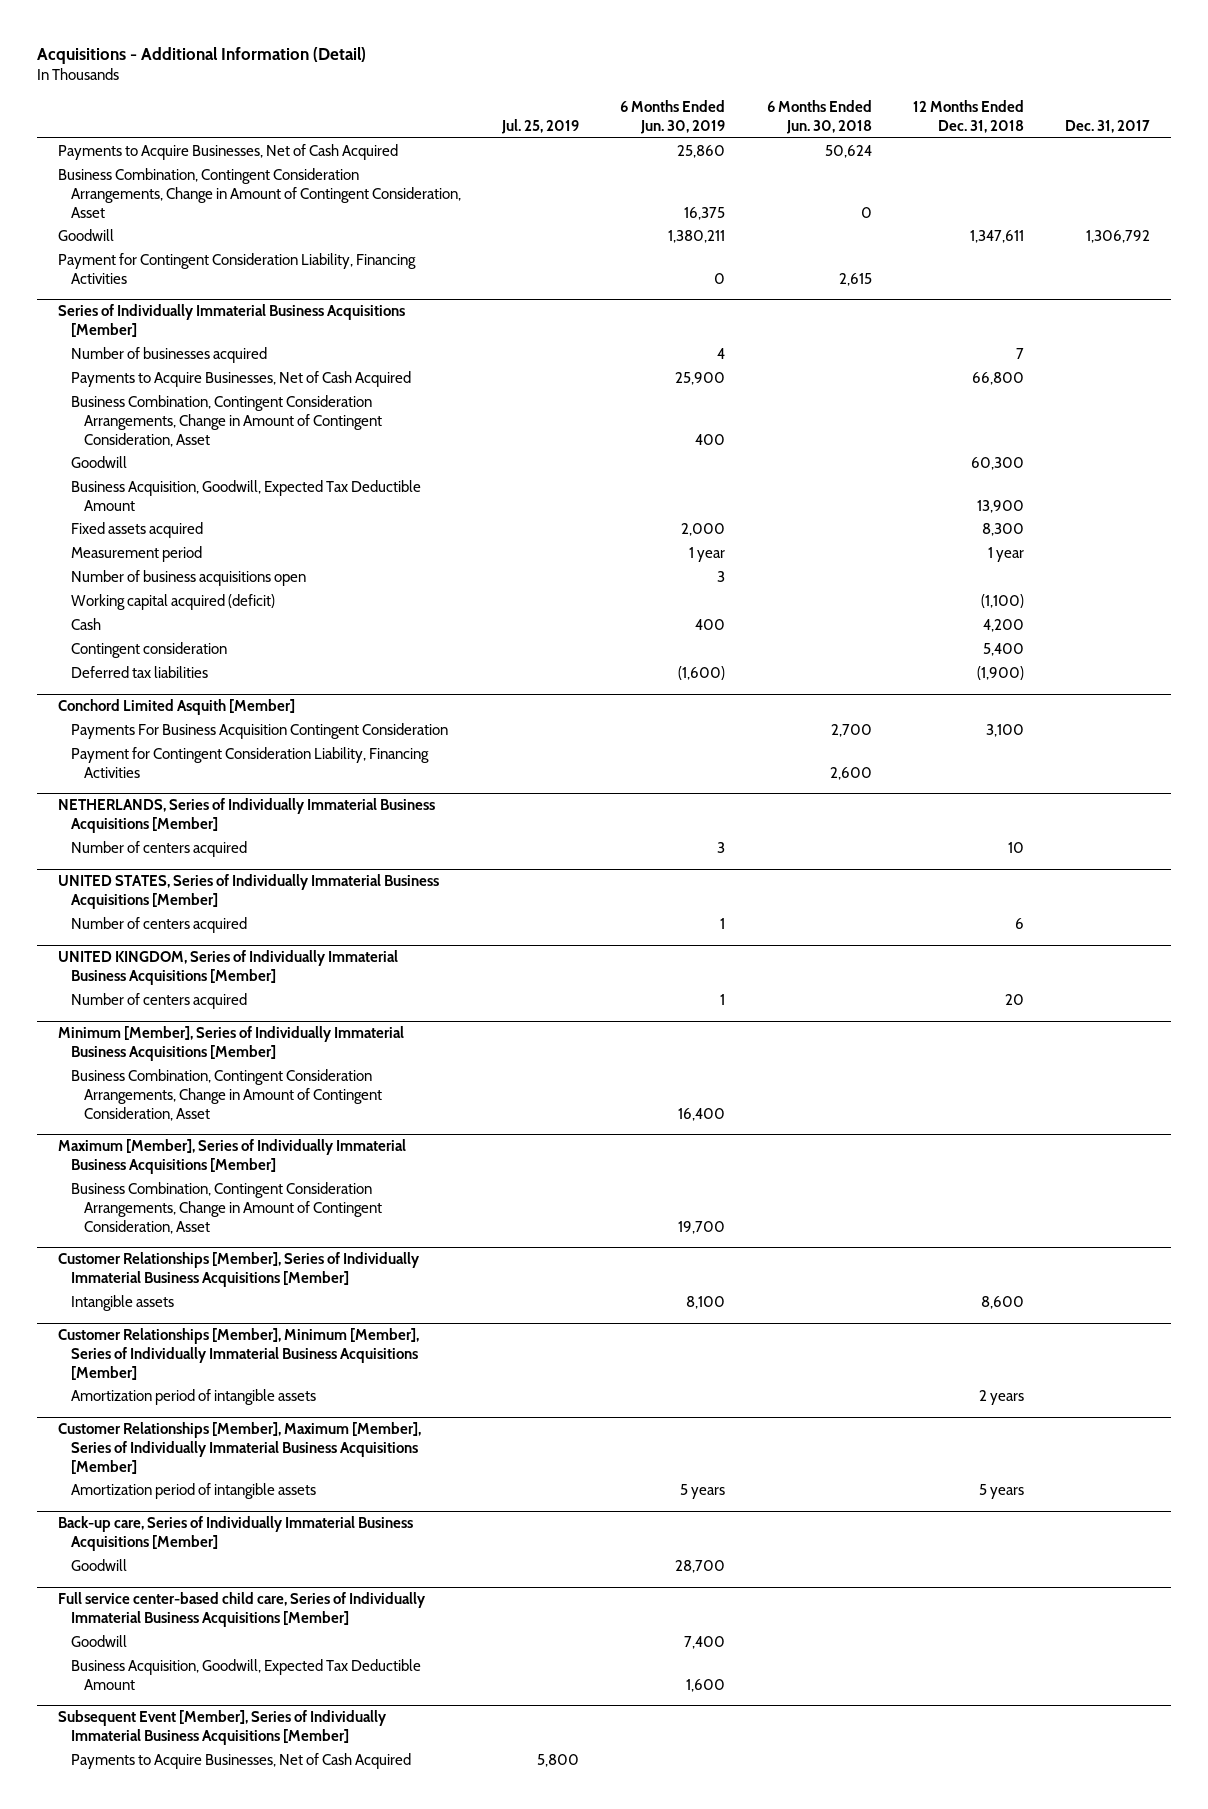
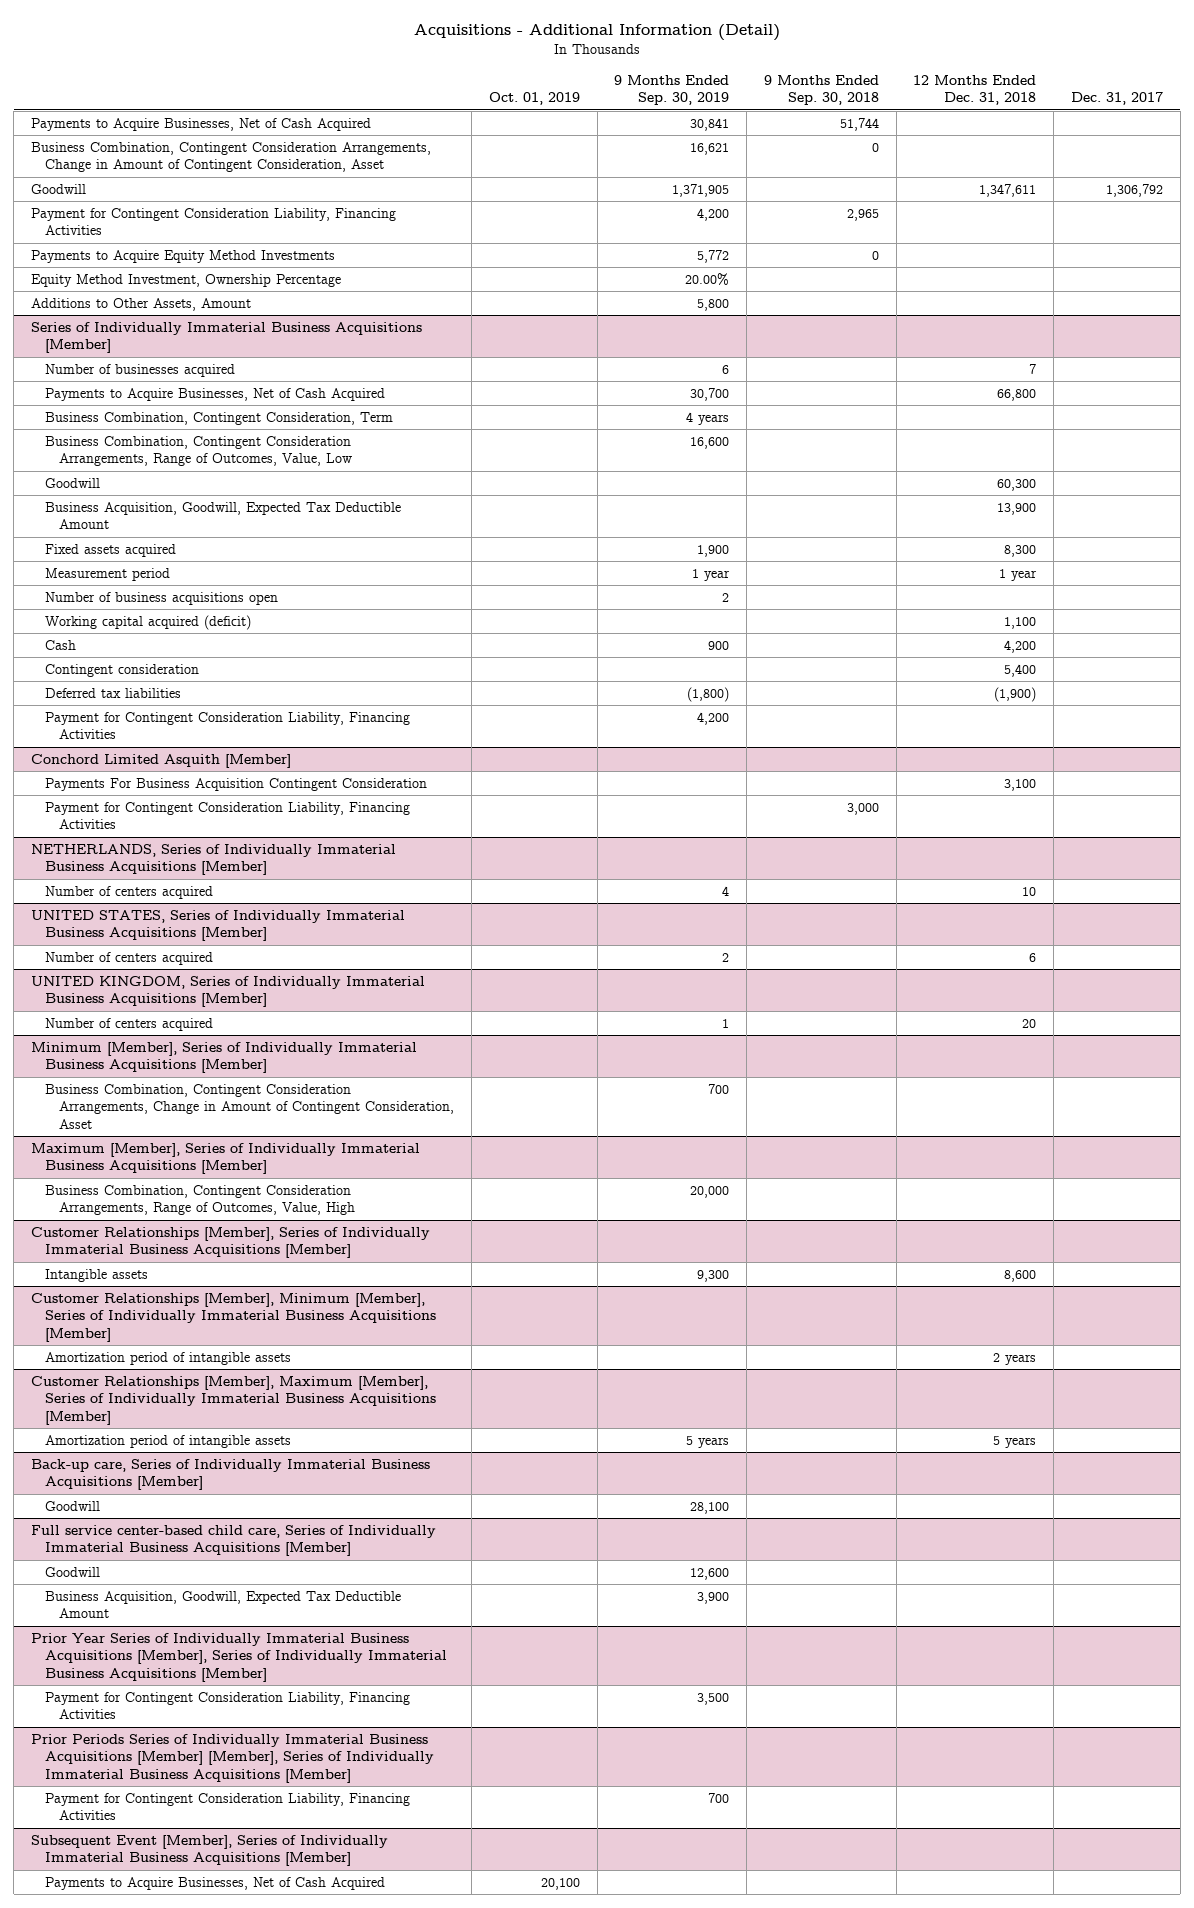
- | Jul. 25, 2019 | 6 Months Ended Jun. 30, 2019 | 6 Months Ended Jun. 30, 2018 | 12 Months Ended Dec. 31, 2018 | Dec. 31, 2017
+ | Oct. 01, 2019 | 9 Months Ended Sep. 30, 2019 | 9 Months Ended Sep. 30, 2018 | 12 Months Ended Dec. 31, 2018 | Dec. 31, 2017
+ Payments to Acquire Equity Method Investments | | 5,772 | 0 | |
+ Equity Method Investment, Ownership Percentage | | 20.00% | | |
+ Additions to Other Assets, Amount | | 5,800 | | |
@ Series of Individually Immaterial Business Acquisitions [Member]
- Business Combination, Contingent Consideration Arrangements, Change in Amount of Contingent Consideration, Asset | | 400 | | |
+ Business Combination, Contingent Consideration, Term | | 4 years | | |
+ Business Combination, Contingent Consideration Arrangements, Range of Outcomes, Value, Low | | 16,600 | | |
- Working capital acquired (deficit) | | | | (1,100) |
+ Working capital acquired (deficit) | | | | 1,100 |
+ Payment for Contingent Consideration Liability, Financing Activities | | 4,200 | | |
@ Maximum [Member], Series of Individually Immaterial Business Acquisitions [Member]
- Business Combination, Contingent Consideration Arrangements, Change in Amount of Contingent Consideration, Asset | | 19,700 | | |
+ Business Combination, Contingent Consideration Arrangements, Range of Outcomes, Value, High | | 20,000 | | |
+ Prior Year Series of Individually Immaterial Business Acquisitions [Member], Series of Individually Immaterial Business Acquisitions [Member]
+ Payment for Contingent Consideration Liability, Financing Activities | | 3,500 | | |
+ Prior Periods Series of Individually Immaterial Business Acquisitions [Member] [Member], Series of Individually Immaterial Business Acquisitions [Member]
+ Payment for Contingent Consideration Liability, Financing Activities | | 700 | | |

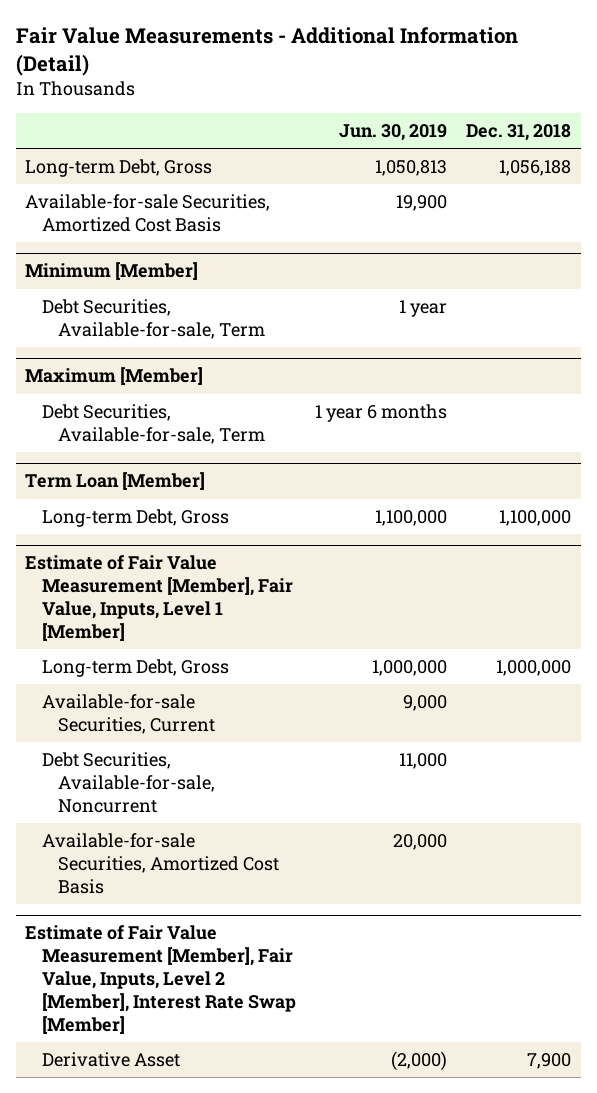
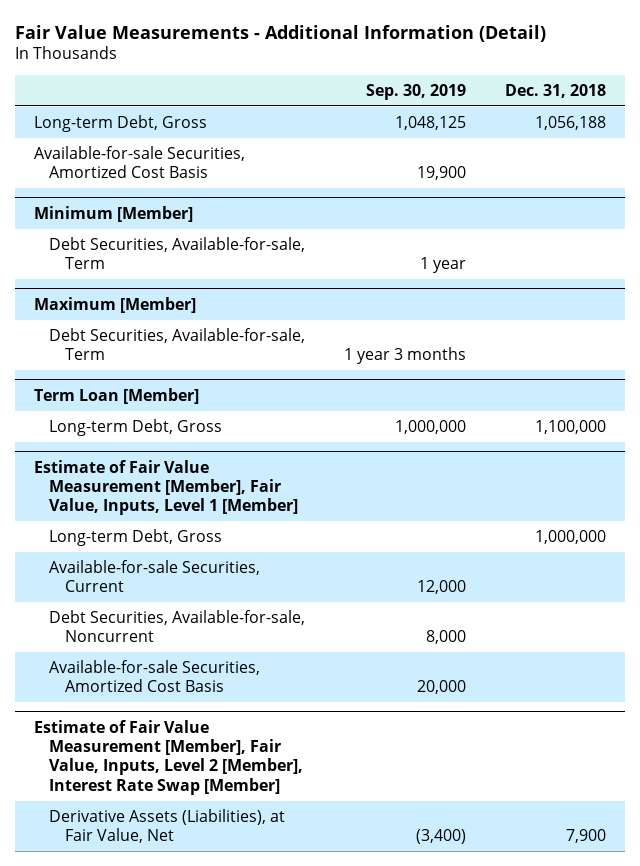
- | Jun. 30, 2019 | Dec. 31, 2018
+ | Sep. 30, 2019 | Dec. 31, 2018
@ Estimate of Fair Value Measurement [Member], Fair Value, Inputs, Level 2 [Member], Interest Rate Swap [Member]
- Derivative Asset | (2,000) | 7,900
+ Derivative Assets (Liabilities), at Fair Value, Net | (3,400) | 7,900

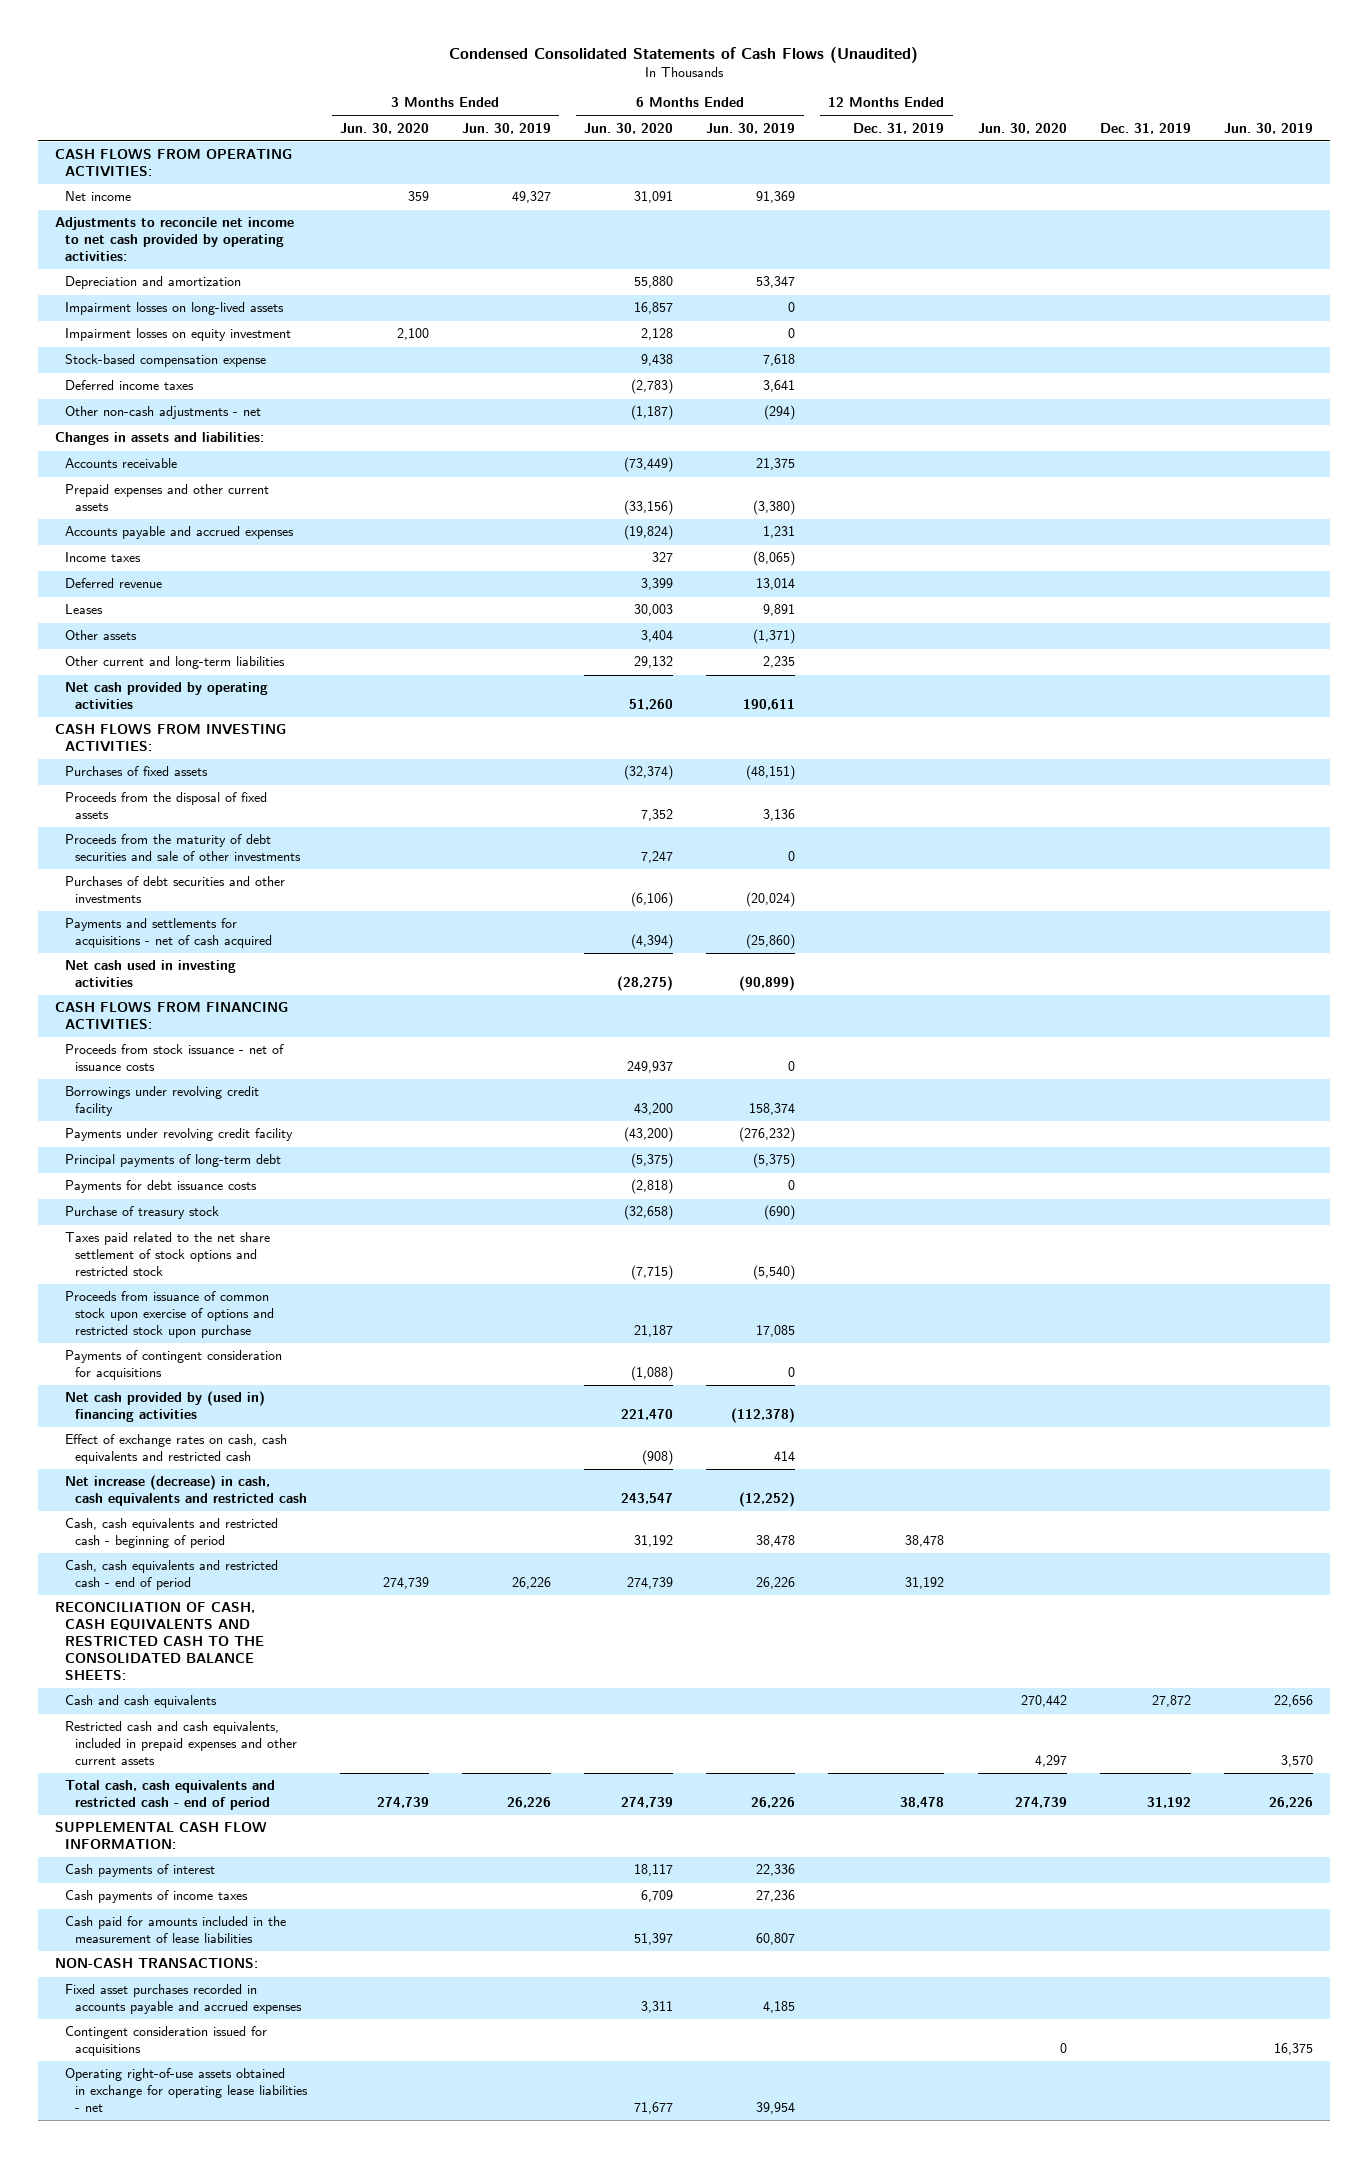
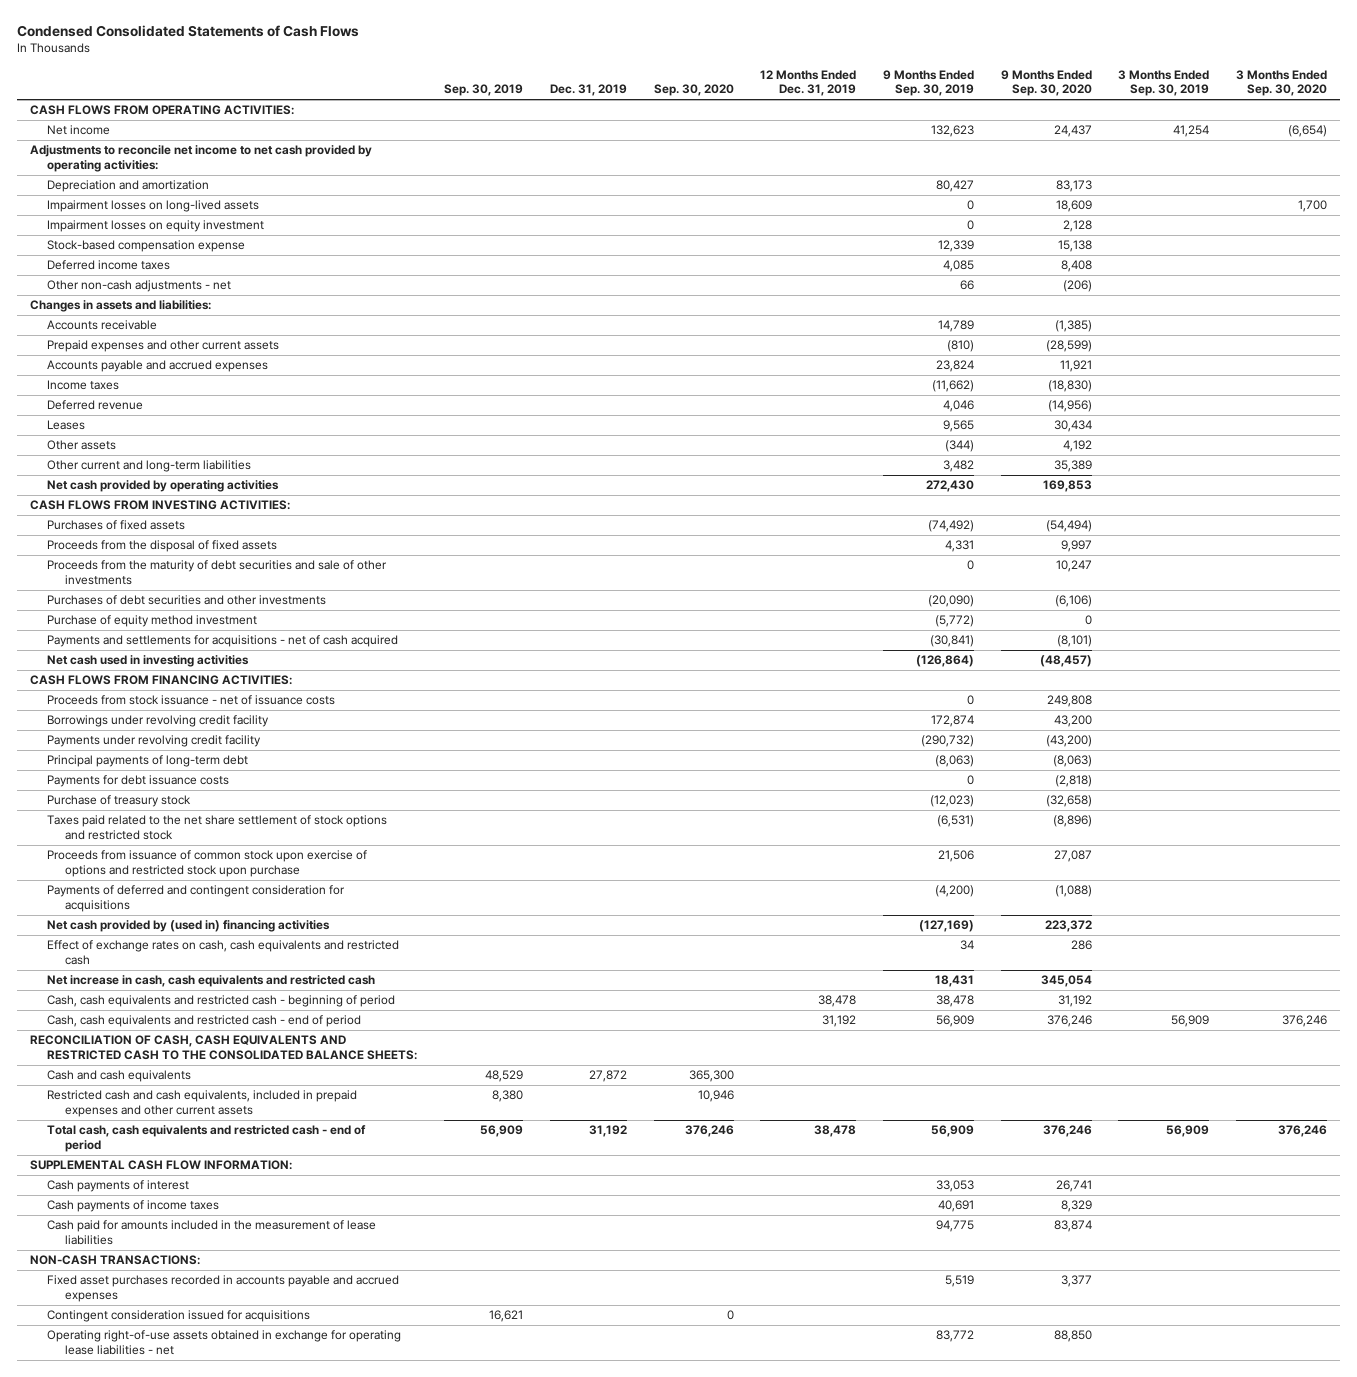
- Condensed Consolidated Statements of Cash Flows (Unaudited)
+ Condensed Consolidated Statements of Cash Flows
- | 3 Months Ended Jun. 30, 2020 | 3 Months Ended Jun. 30, 2019 | 6 Months Ended Jun. 30, 2020 | 6 Months Ended Jun. 30, 2019 | 12 Months Ended Dec. 31, 2019 | Jun. 30, 2020 | Dec. 31, 2019 | Jun. 30, 2019
+ | Sep. 30, 2019 | Dec. 31, 2019 | Sep. 30, 2020 | 12 Months Ended Dec. 31, 2019 | 9 Months Ended Sep. 30, 2019 | 9 Months Ended Sep. 30, 2020 | 3 Months Ended Sep. 30, 2019 | 3 Months Ended Sep. 30, 2020
+ Purchase of equity method investment | | | | | (5,772) | 0 | |
- Payments of contingent consideration for acquisitions | | | (1,088) | 0 | | | |
+ Payments of deferred and contingent consideration for acquisitions | | | | | (4,200) | (1,088) | |
- Net increase (decrease) in cash, cash equivalents and restricted cash | | | 243,547 | (12,252) | | | |
+ Net increase in cash, cash equivalents and restricted cash | | | | | 18,431 | 345,054 | |

